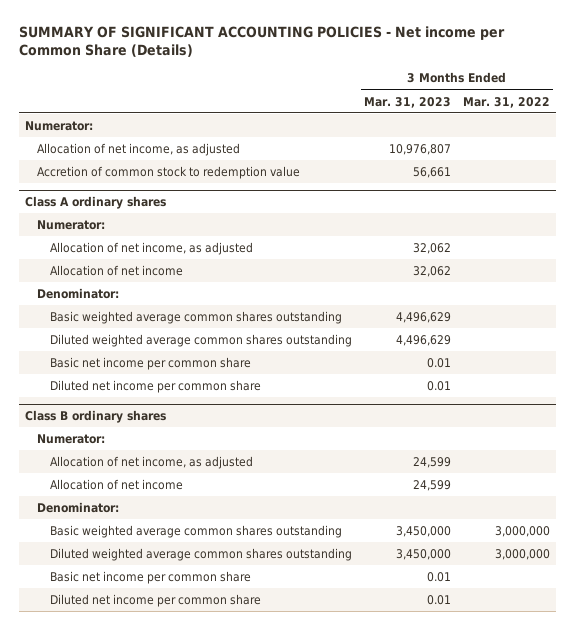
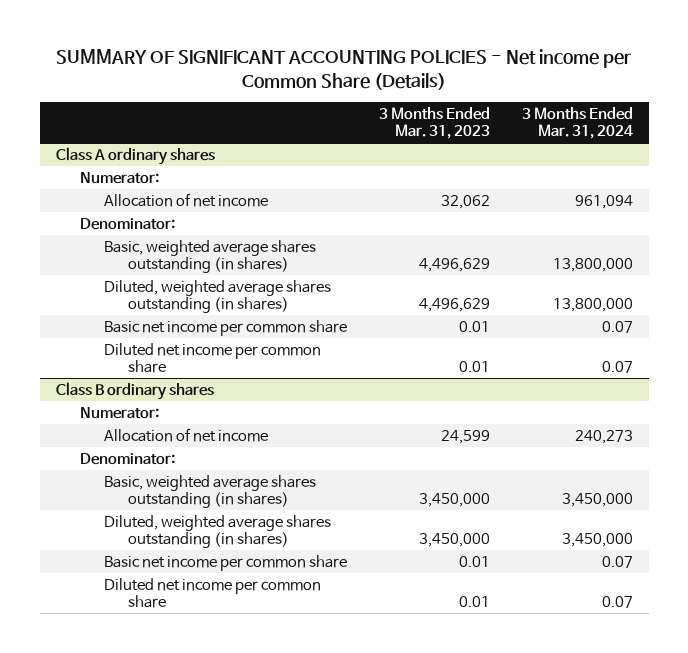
- | 3 Months Ended Mar. 31, 2023 | 3 Months Ended Mar. 31, 2022
+ | 3 Months Ended Mar. 31, 2023 | 3 Months Ended Mar. 31, 2024
- Numerator:
- Allocation of net income, as adjusted | 10,976,807 |
- Accretion of common stock to redemption value | 56,661 |
@ Class A ordinary shares
- Allocation of net income, as adjusted | 32,062 |
- Basic weighted average common shares outstanding | 4,496,629 |
- Diluted weighted average common shares outstanding | 4,496,629 |
+ Basic, weighted average shares outstanding (in shares) | 4,496,629 | 13,800,000
+ Diluted, weighted average shares outstanding (in shares) | 4,496,629 | 13,800,000
@ Class B ordinary shares
- Allocation of net income, as adjusted | 24,599 |
- Basic weighted average common shares outstanding | 3,450,000 | 3,000,000
- Diluted weighted average common shares outstanding | 3,450,000 | 3,000,000
+ Basic, weighted average shares outstanding (in shares) | 3,450,000 | 3,450,000
+ Diluted, weighted average shares outstanding (in shares) | 3,450,000 | 3,450,000

